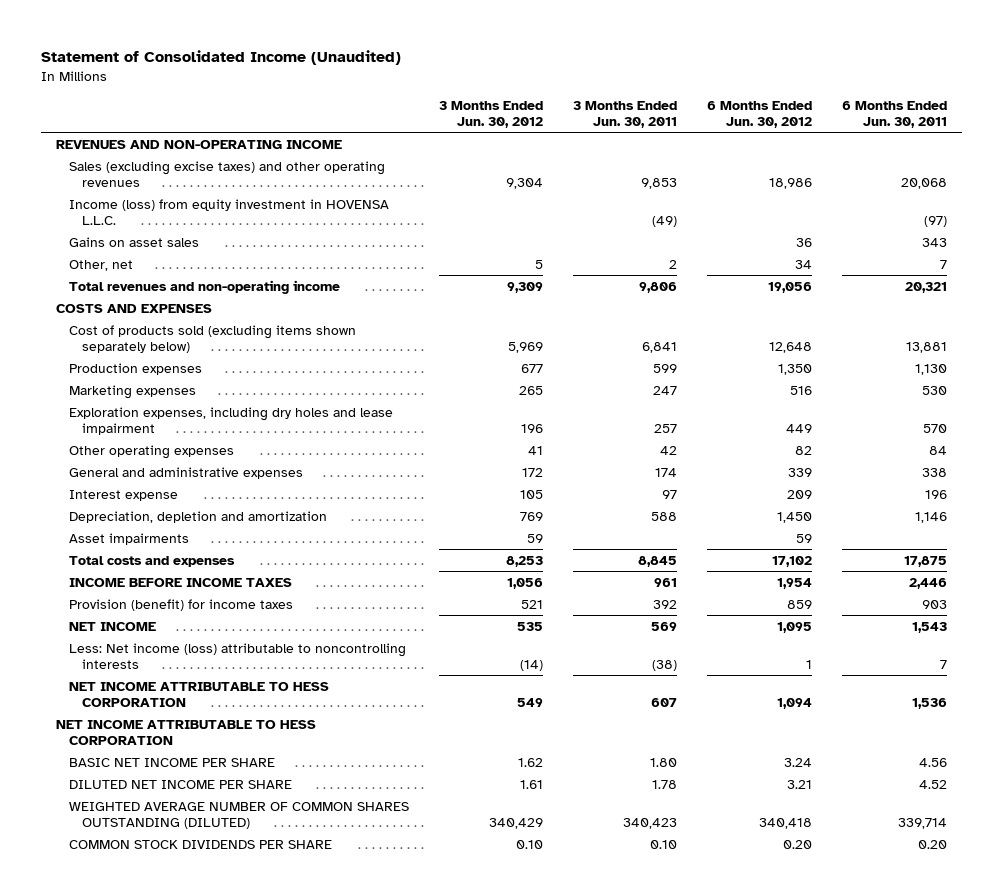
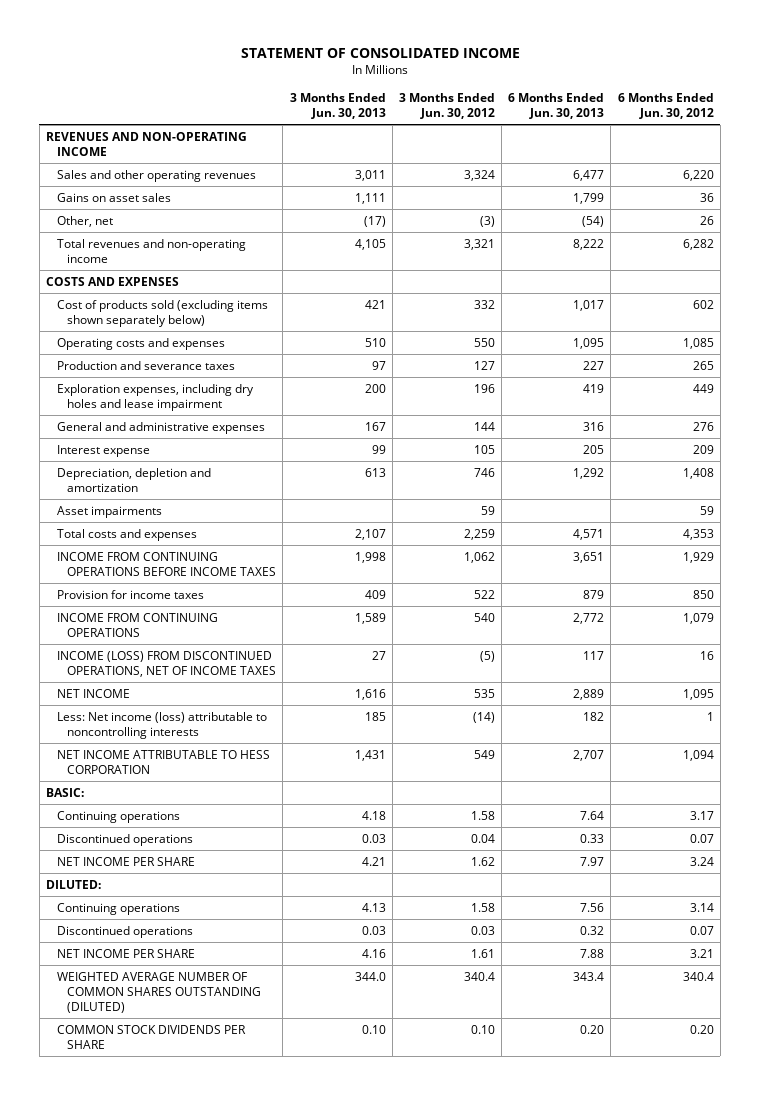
- Statement of Consolidated Income (Unaudited)
+ STATEMENT OF CONSOLIDATED INCOME
- | 3 Months Ended Jun. 30, 2012 | 3 Months Ended Jun. 30, 2011 | 6 Months Ended Jun. 30, 2012 | 6 Months Ended Jun. 30, 2011
+ | 3 Months Ended Jun. 30, 2013 | 3 Months Ended Jun. 30, 2012 | 6 Months Ended Jun. 30, 2013 | 6 Months Ended Jun. 30, 2012
- Sales (excluding excise taxes) and other operating revenues | 9,304 | 9,853 | 18,986 | 20,068
- Income (loss) from equity investment in HOVENSA L.L.C. | | (49) | | (97)
+ Sales and other operating revenues | 3,011 | 3,324 | 6,477 | 6,220
- Other, net | 5 | 2 | 34 | 7
- Total revenues and non-operating income | 9,309 | 9,806 | 19,056 | 20,321
+ Other, net | (17) | (3) | (54) | 26
+ Total revenues and non-operating income | 4,105 | 3,321 | 8,222 | 6,282
- Cost of products sold (excluding items shown separately below) | 5,969 | 6,841 | 12,648 | 13,881
- Production expenses | 677 | 599 | 1,350 | 1,130
- Marketing expenses | 265 | 247 | 516 | 530
+ Cost of products sold (excluding items shown separately below) | 421 | 332 | 1,017 | 602
+ Operating costs and expenses | 510 | 550 | 1,095 | 1,085
+ Production and severance taxes | 97 | 127 | 227 | 265
- Other operating expenses | 41 | 42 | 82 | 84
- General and administrative expenses | 172 | 174 | 339 | 338
+ General and administrative expenses | 167 | 144 | 316 | 276
- Depreciation, depletion and amortization | 769 | 588 | 1,450 | 1,146
+ Depreciation, depletion and amortization | 613 | 746 | 1,292 | 1,408
- Total costs and expenses | 8,253 | 8,845 | 17,102 | 17,875
- INCOME BEFORE INCOME TAXES | 1,056 | 961 | 1,954 | 2,446
- Provision (benefit) for income taxes | 521 | 392 | 859 | 903
+ Total costs and expenses | 2,107 | 2,259 | 4,571 | 4,353
+ INCOME FROM CONTINUING OPERATIONS BEFORE INCOME TAXES | 1,998 | 1,062 | 3,651 | 1,929
+ Provision for income taxes | 409 | 522 | 879 | 850
+ INCOME FROM CONTINUING OPERATIONS | 1,589 | 540 | 2,772 | 1,079
+ INCOME (LOSS) FROM DISCONTINUED OPERATIONS, NET OF INCOME TAXES | 27 | (5) | 117 | 16
- NET INCOME ATTRIBUTABLE TO HESS CORPORATION
- BASIC NET INCOME PER SHARE | 1.62 | 1.80 | 3.24 | 4.56
- DILUTED NET INCOME PER SHARE | 1.61 | 1.78 | 3.21 | 4.52
- WEIGHTED AVERAGE NUMBER OF COMMON SHARES OUTSTANDING (DILUTED) | 340,429 | 340,423 | 340,418 | 339,714
+ BASIC:
+ Continuing operations | 4.18 | 1.58 | 7.64 | 3.17
+ Discontinued operations | 0.03 | 0.04 | 0.33 | 0.07
+ NET INCOME PER SHARE | 4.21 | 1.62 | 7.97 | 3.24
+ DILUTED:
+ Continuing operations | 4.13 | 1.58 | 7.56 | 3.14
+ Discontinued operations | 0.03 | 0.03 | 0.32 | 0.07
+ NET INCOME PER SHARE | 4.16 | 1.61 | 7.88 | 3.21
+ WEIGHTED AVERAGE NUMBER OF COMMON SHARES OUTSTANDING (DILUTED) | 344.0 | 340.4 | 343.4 | 340.4

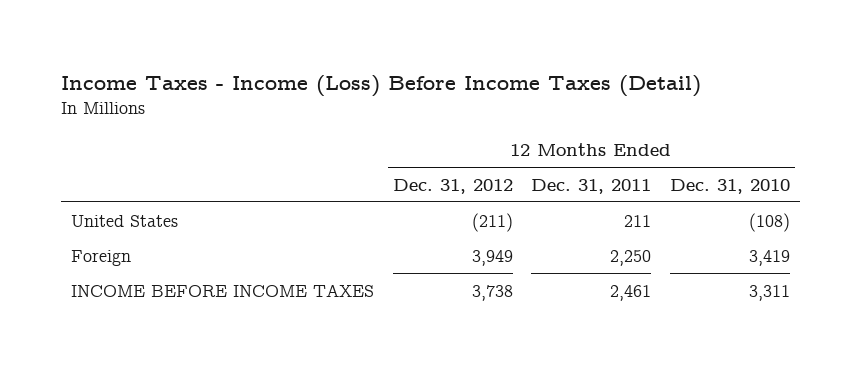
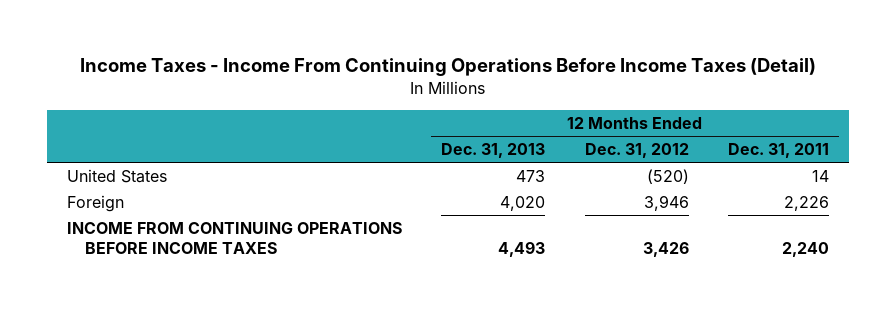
- Income Taxes - Income (Loss) Before Income Taxes (Detail)
+ Income Taxes - Income From Continuing Operations Before Income Taxes (Detail)
- | 12 Months Ended Dec. 31, 2012 | 12 Months Ended Dec. 31, 2011 | 12 Months Ended Dec. 31, 2010
+ | 12 Months Ended Dec. 31, 2013 | 12 Months Ended Dec. 31, 2012 | 12 Months Ended Dec. 31, 2011
- United States | (211) | 211 | (108)
- Foreign | 3,949 | 2,250 | 3,419
- INCOME BEFORE INCOME TAXES | 3,738 | 2,461 | 3,311
+ United States | 473 | (520) | 14
+ Foreign | 4,020 | 3,946 | 2,226
+ INCOME FROM CONTINUING OPERATIONS BEFORE INCOME TAXES | 4,493 | 3,426 | 2,240

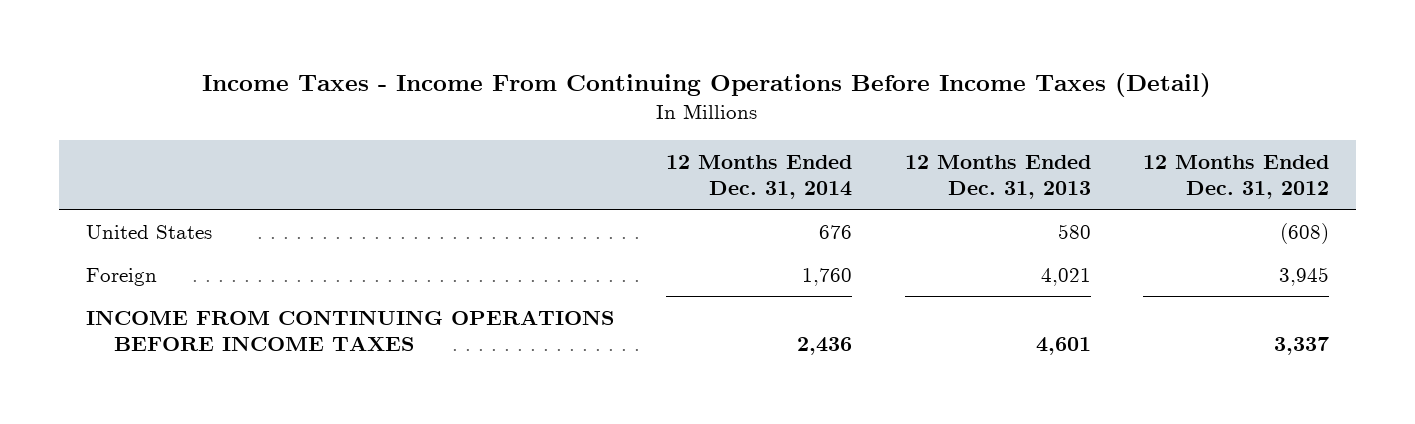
- | 12 Months Ended Dec. 31, 2013 | 12 Months Ended Dec. 31, 2012 | 12 Months Ended Dec. 31, 2011
+ | 12 Months Ended Dec. 31, 2014 | 12 Months Ended Dec. 31, 2013 | 12 Months Ended Dec. 31, 2012
- United States | 473 | (520) | 14
- Foreign | 4,020 | 3,946 | 2,226
- INCOME FROM CONTINUING OPERATIONS BEFORE INCOME TAXES | 4,493 | 3,426 | 2,240
+ United States | 676 | 580 | (608)
+ Foreign | 1,760 | 4,021 | 3,945
+ INCOME FROM CONTINUING OPERATIONS BEFORE INCOME TAXES | 2,436 | 4,601 | 3,337

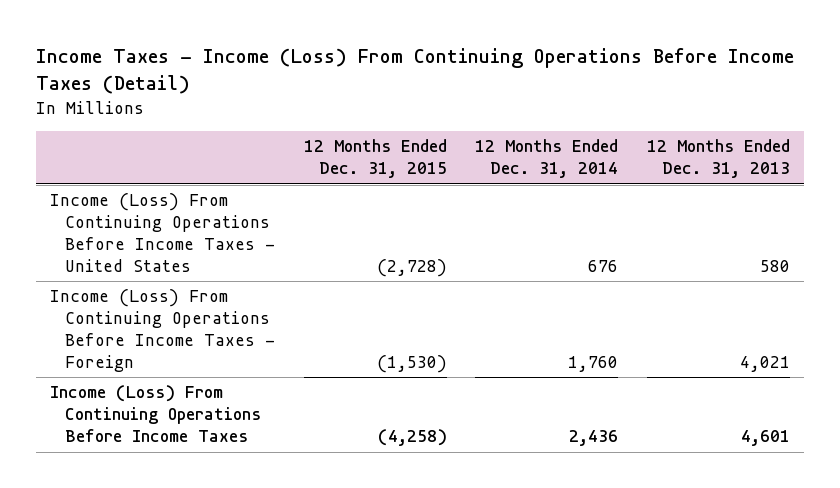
- Income Taxes - Income From Continuing Operations Before Income Taxes (Detail)
+ Income Taxes - Income (Loss) From Continuing Operations Before Income Taxes (Detail)
- | 12 Months Ended Dec. 31, 2014 | 12 Months Ended Dec. 31, 2013 | 12 Months Ended Dec. 31, 2012
+ | 12 Months Ended Dec. 31, 2015 | 12 Months Ended Dec. 31, 2014 | 12 Months Ended Dec. 31, 2013
- United States | 676 | 580 | (608)
- Foreign | 1,760 | 4,021 | 3,945
- INCOME FROM CONTINUING OPERATIONS BEFORE INCOME TAXES | 2,436 | 4,601 | 3,337
+ Income (Loss) From Continuing Operations Before Income Taxes - United States | (2,728) | 676 | 580
+ Income (Loss) From Continuing Operations Before Income Taxes - Foreign | (1,530) | 1,760 | 4,021
+ Income (Loss) From Continuing Operations Before Income Taxes | (4,258) | 2,436 | 4,601

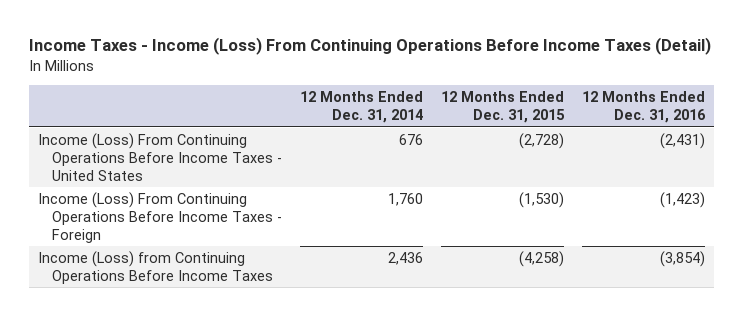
- | 12 Months Ended Dec. 31, 2015 | 12 Months Ended Dec. 31, 2014 | 12 Months Ended Dec. 31, 2013
+ | 12 Months Ended Dec. 31, 2014 | 12 Months Ended Dec. 31, 2015 | 12 Months Ended Dec. 31, 2016
- Income (Loss) From Continuing Operations Before Income Taxes | (4,258) | 2,436 | 4,601
+ Income (Loss) from Continuing Operations Before Income Taxes | 2,436 | (4,258) | (3,854)

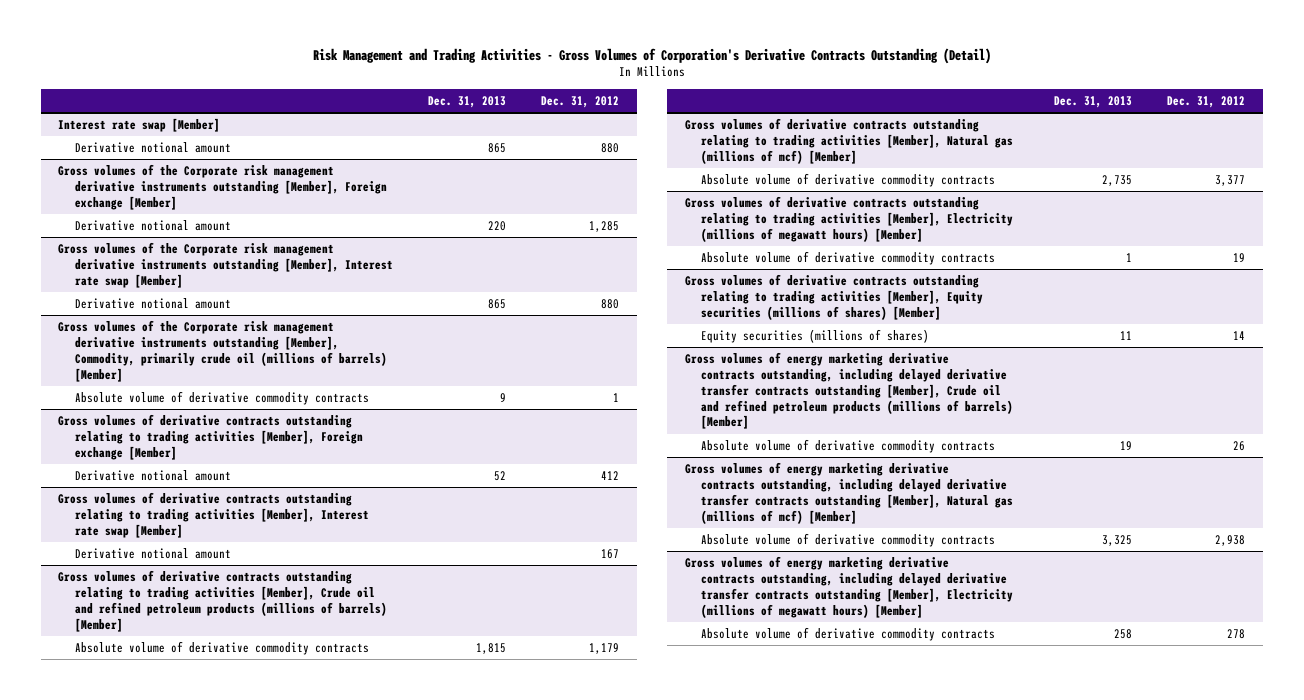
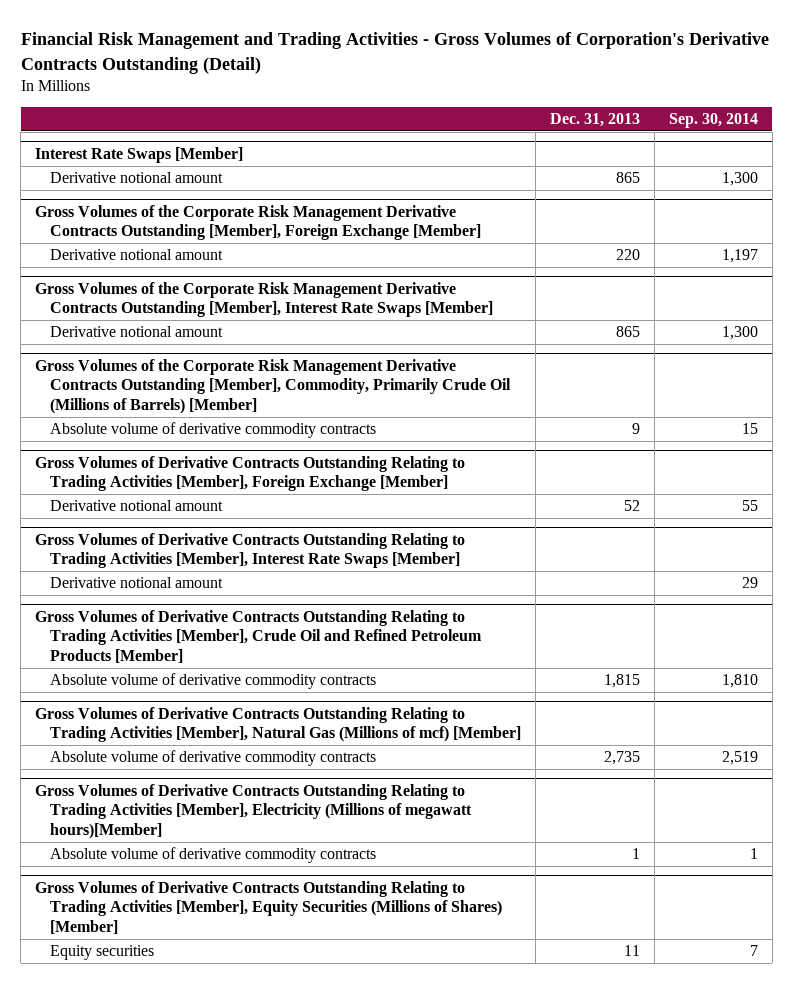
- Risk Management and Trading Activities - Gross Volumes of Corporation's Derivative Contracts Outstanding (Detail)
+ Financial Risk Management and Trading Activities - Gross Volumes of Corporation's Derivative Contracts Outstanding (Detail)
- | Dec. 31, 2013 | Dec. 31, 2012
+ | Dec. 31, 2013 | Sep. 30, 2014
- Interest rate swap [Member]
+ Interest Rate Swaps [Member]
- Gross volumes of the Corporate risk management derivative instruments outstanding [Member], Foreign exchange [Member]
+ Gross Volumes of the Corporate Risk Management Derivative Contracts Outstanding [Member], Foreign Exchange [Member]
- Gross volumes of the Corporate risk management derivative instruments outstanding [Member], Interest rate swap [Member]
+ Gross Volumes of the Corporate Risk Management Derivative Contracts Outstanding [Member], Interest Rate Swaps [Member]
- Gross volumes of the Corporate risk management derivative instruments outstanding [Member], Commodity, primarily crude oil (millions of barrels) [Member]
+ Gross Volumes of the Corporate Risk Management Derivative Contracts Outstanding [Member], Commodity, Primarily Crude Oil (Millions of Barrels) [Member]
- Gross volumes of derivative contracts outstanding relating to trading activities [Member], Foreign exchange [Member]
+ Gross Volumes of Derivative Contracts Outstanding Relating to Trading Activities [Member], Foreign Exchange [Member]
- Gross volumes of derivative contracts outstanding relating to trading activities [Member], Interest rate swap [Member]
+ Gross Volumes of Derivative Contracts Outstanding Relating to Trading Activities [Member], Interest Rate Swaps [Member]
- Gross volumes of derivative contracts outstanding relating to trading activities [Member], Crude oil and refined petroleum products (millions of barrels) [Member]
+ Gross Volumes of Derivative Contracts Outstanding Relating to Trading Activities [Member], Crude Oil and Refined Petroleum Products [Member]
- Gross volumes of derivative contracts outstanding relating to trading activities [Member], Natural gas (millions of mcf) [Member]
+ Gross Volumes of Derivative Contracts Outstanding Relating to Trading Activities [Member], Natural Gas (Millions of mcf) [Member]
- Gross volumes of derivative contracts outstanding relating to trading activities [Member], Electricity (millions of megawatt hours) [Member]
+ Gross Volumes of Derivative Contracts Outstanding Relating to Trading Activities [Member], Electricity (Millions of megawatt hours)[Member]
- Gross volumes of derivative contracts outstanding relating to trading activities [Member], Equity securities (millions of shares) [Member]
- Equity securities (millions of shares) | 11 | 14
- Gross volumes of energy marketing derivative contracts outstanding, including delayed derivative transfer contracts outstanding [Member], Crude oil and refined petroleum products (millions of barrels) [Member]
- Absolute volume of derivative commodity contracts | 19 | 26
- Gross volumes of energy marketing derivative contracts outstanding, including delayed derivative transfer contracts outstanding [Member], Natural gas (millions of mcf) [Member]
- Absolute volume of derivative commodity contracts | 3,325 | 2,938
- Gross volumes of energy marketing derivative contracts outstanding, including delayed derivative transfer contracts outstanding [Member], Electricity (millions of megawatt hours) [Member]
- Absolute volume of derivative commodity contracts | 258 | 278
+ Gross Volumes of Derivative Contracts Outstanding Relating to Trading Activities [Member], Equity Securities (Millions of Shares) [Member]
+ Equity securities | 11 | 7

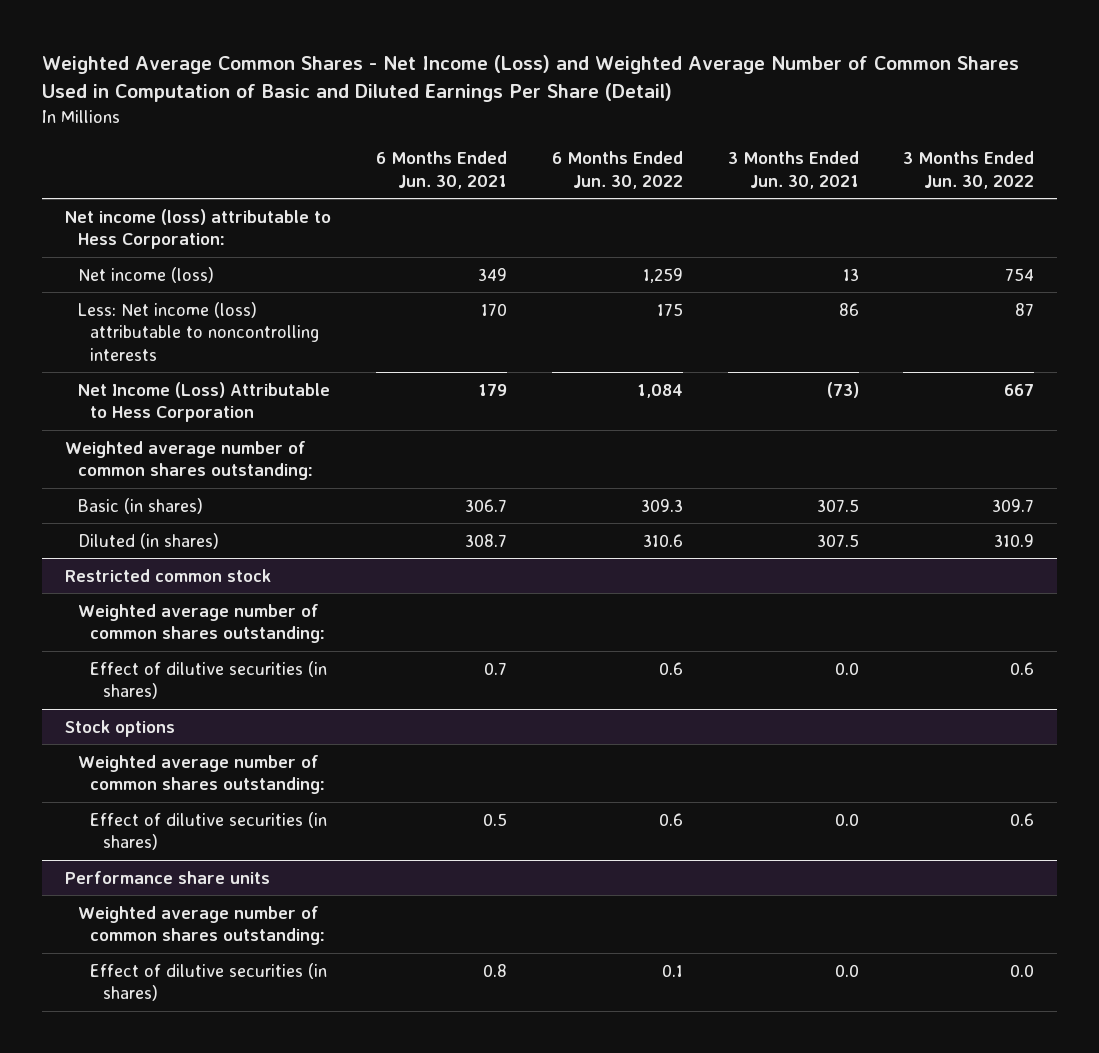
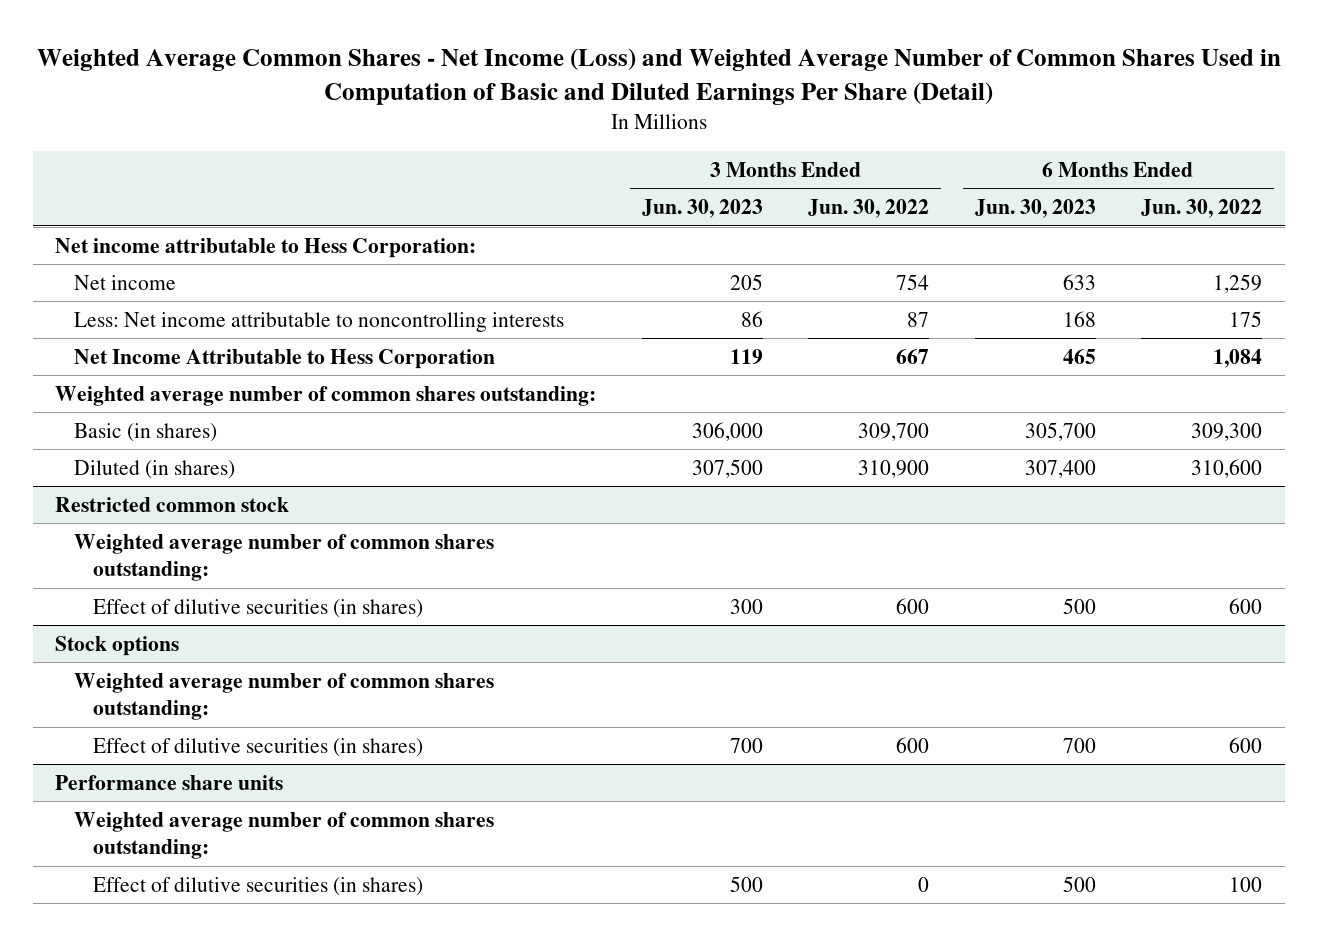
- | 6 Months Ended Jun. 30, 2021 | 6 Months Ended Jun. 30, 2022 | 3 Months Ended Jun. 30, 2021 | 3 Months Ended Jun. 30, 2022
+ | 3 Months Ended Jun. 30, 2023 | 3 Months Ended Jun. 30, 2022 | 6 Months Ended Jun. 30, 2023 | 6 Months Ended Jun. 30, 2022
- Net income (loss) attributable to Hess Corporation:
- Net income (loss) | 349 | 1,259 | 13 | 754
- Less: Net income (loss) attributable to noncontrolling interests | 170 | 175 | 86 | 87
- Net Income (Loss) Attributable to Hess Corporation | 179 | 1,084 | (73) | 667
+ Net income attributable to Hess Corporation:
+ Net income | 205 | 754 | 633 | 1,259
+ Less: Net income attributable to noncontrolling interests | 86 | 87 | 168 | 175
+ Net Income Attributable to Hess Corporation | 119 | 667 | 465 | 1,084
- Basic (in shares) | 306.7 | 309.3 | 307.5 | 309.7
- Diluted (in shares) | 308.7 | 310.6 | 307.5 | 310.9
+ Basic (in shares) | 306,000 | 309,700 | 305,700 | 309,300
+ Diluted (in shares) | 307,500 | 310,900 | 307,400 | 310,600
@ Restricted common stock
- Effect of dilutive securities (in shares) | 0.7 | 0.6 | 0.0 | 0.6
+ Effect of dilutive securities (in shares) | 300 | 600 | 500 | 600
@ Stock options
- Effect of dilutive securities (in shares) | 0.5 | 0.6 | 0.0 | 0.6
+ Effect of dilutive securities (in shares) | 700 | 600 | 700 | 600
@ Performance share units
- Effect of dilutive securities (in shares) | 0.8 | 0.1 | 0.0 | 0.0
+ Effect of dilutive securities (in shares) | 500 | 0 | 500 | 100

